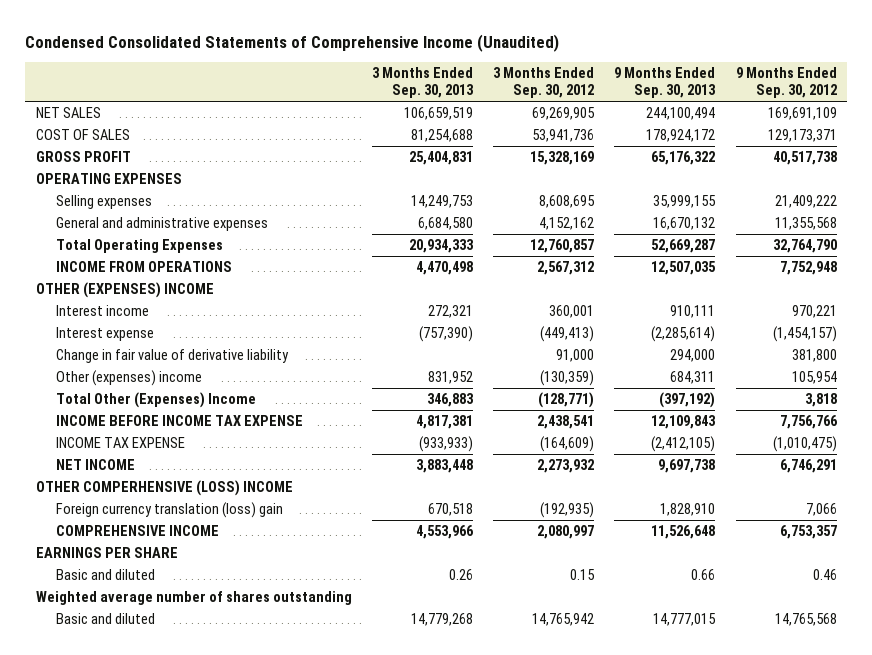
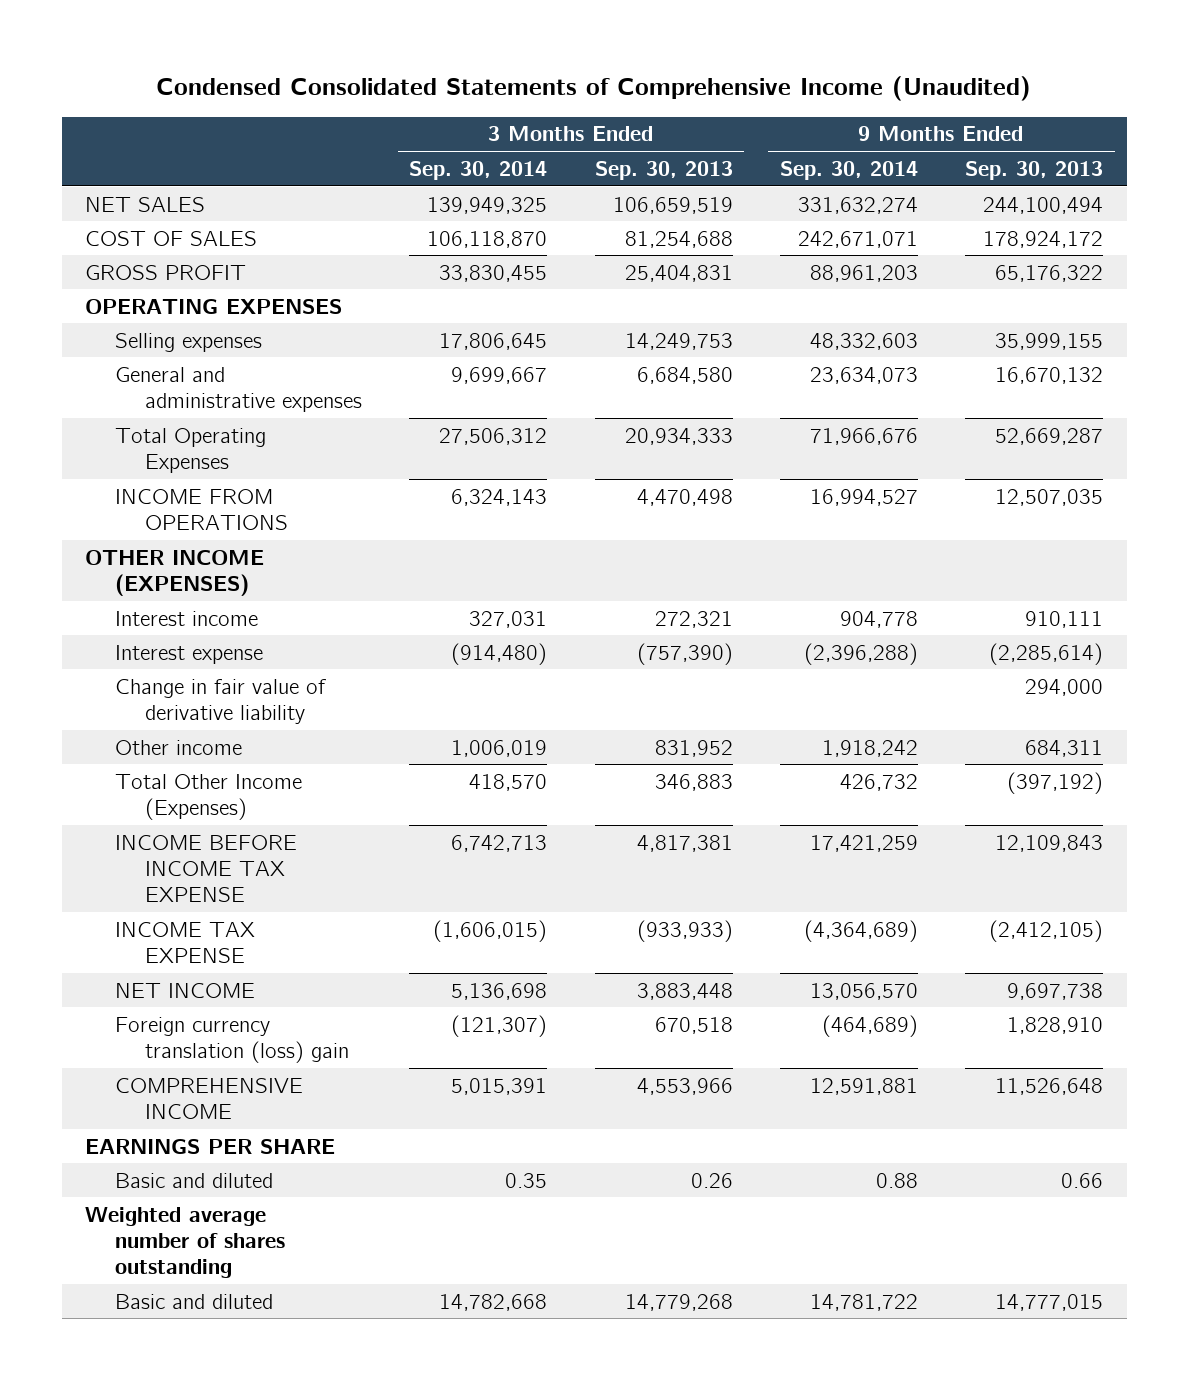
- | 3 Months Ended Sep. 30, 2013 | 3 Months Ended Sep. 30, 2012 | 9 Months Ended Sep. 30, 2013 | 9 Months Ended Sep. 30, 2012
+ | 3 Months Ended Sep. 30, 2014 | 3 Months Ended Sep. 30, 2013 | 9 Months Ended Sep. 30, 2014 | 9 Months Ended Sep. 30, 2013
- OTHER (EXPENSES) INCOME
+ OTHER INCOME (EXPENSES)
- Other (expenses) income | 831,952 | (130,359) | 684,311 | 105,954
- Total Other (Expenses) Income | 346,883 | (128,771) | (397,192) | 3,818
+ Other income | 1,006,019 | 831,952 | 1,918,242 | 684,311
+ Total Other Income (Expenses) | 418,570 | 346,883 | 426,732 | (397,192)
- OTHER COMPERHENSIVE (LOSS) INCOME

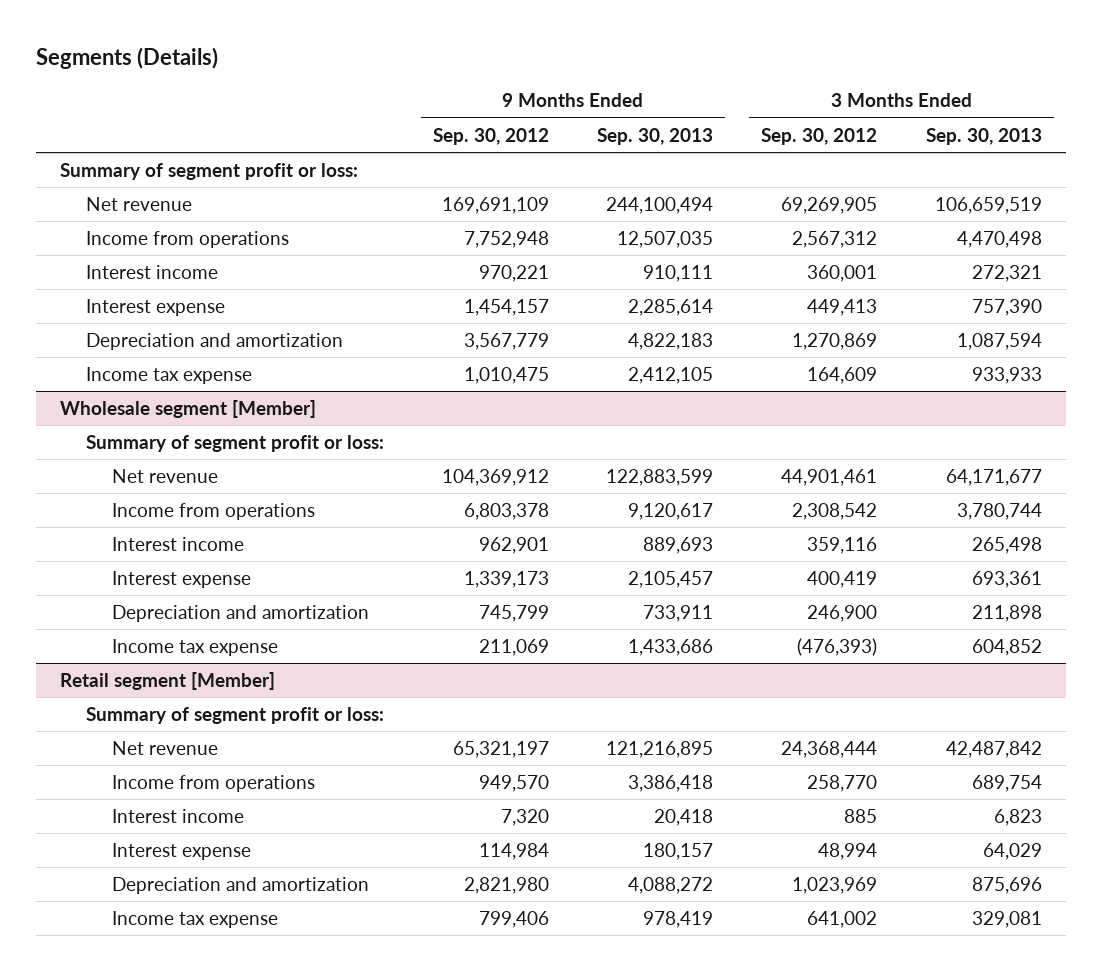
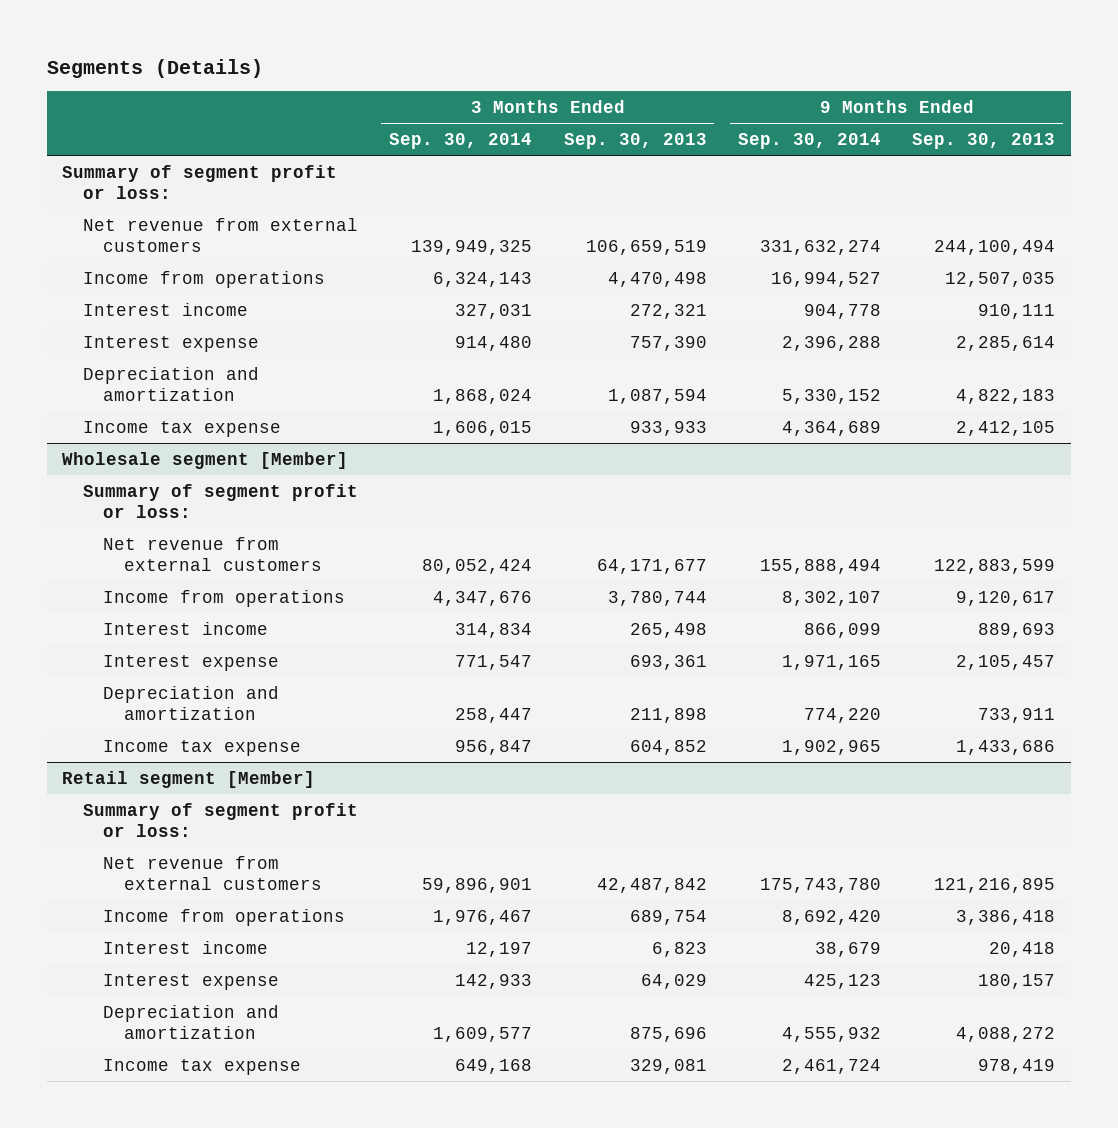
- | 9 Months Ended Sep. 30, 2012 | 9 Months Ended Sep. 30, 2013 | 3 Months Ended Sep. 30, 2012 | 3 Months Ended Sep. 30, 2013
+ | 3 Months Ended Sep. 30, 2014 | 3 Months Ended Sep. 30, 2013 | 9 Months Ended Sep. 30, 2014 | 9 Months Ended Sep. 30, 2013
- Net revenue | 169,691,109 | 244,100,494 | 69,269,905 | 106,659,519
+ Net revenue from external customers | 139,949,325 | 106,659,519 | 331,632,274 | 244,100,494
@ Wholesale segment [Member]
- Net revenue | 104,369,912 | 122,883,599 | 44,901,461 | 64,171,677
+ Net revenue from external customers | 80,052,424 | 64,171,677 | 155,888,494 | 122,883,599
@ Retail segment [Member]
- Net revenue | 65,321,197 | 121,216,895 | 24,368,444 | 42,487,842
+ Net revenue from external customers | 59,896,901 | 42,487,842 | 175,743,780 | 121,216,895

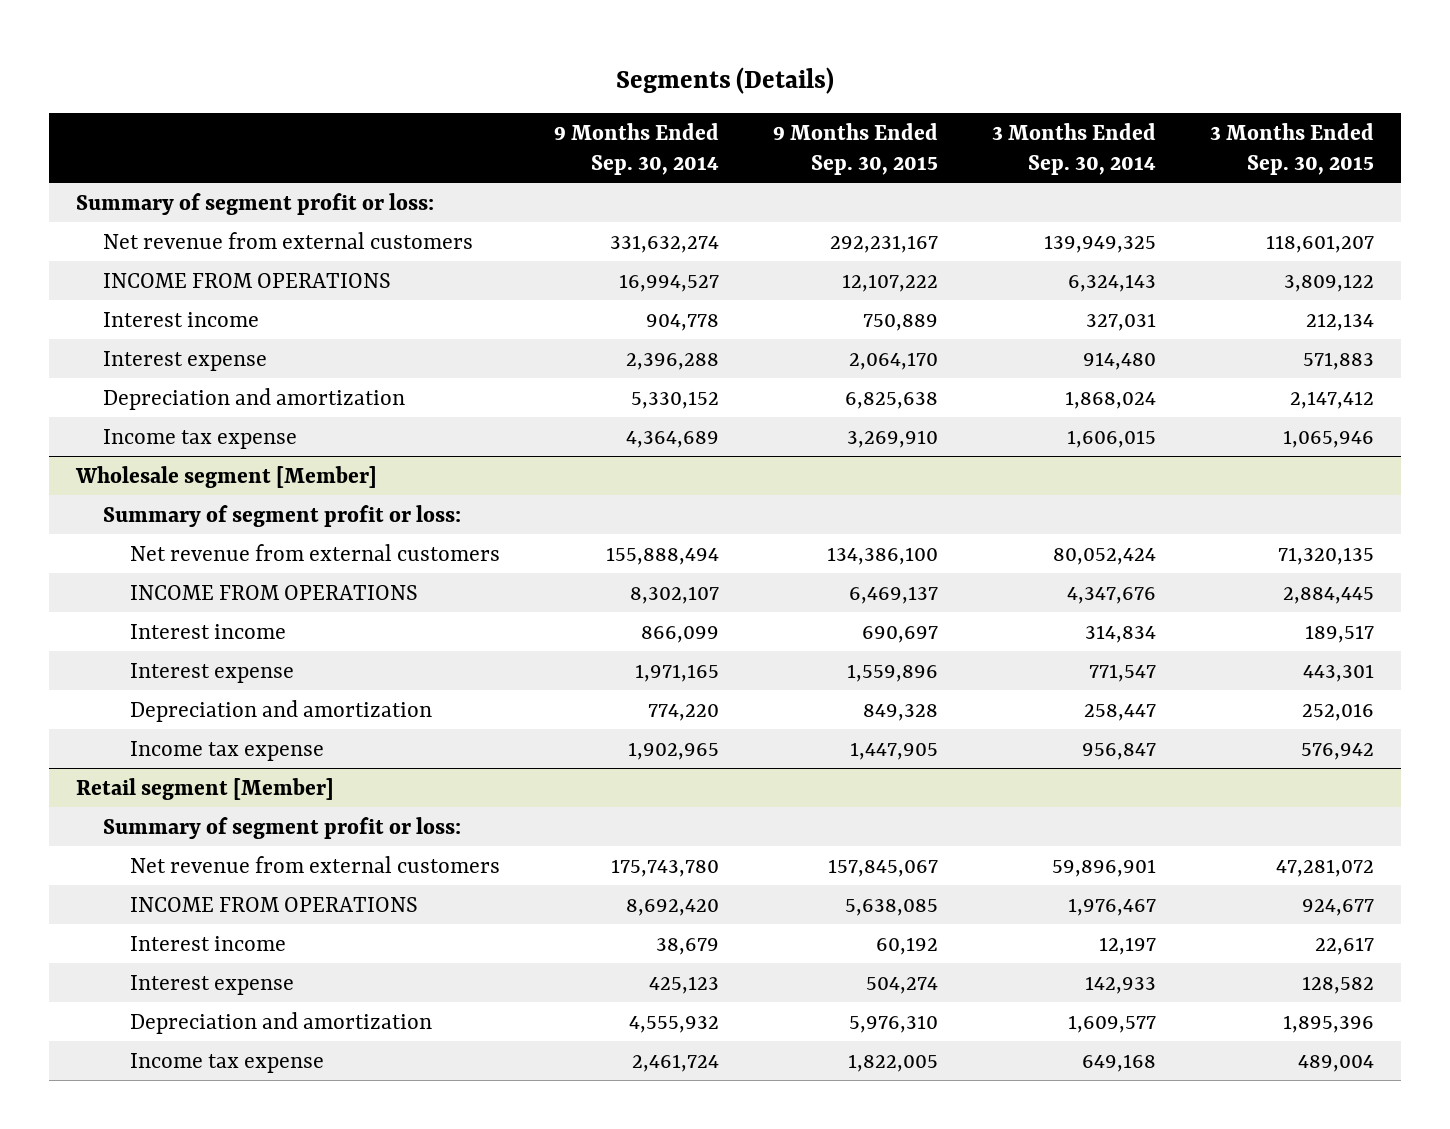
- | 3 Months Ended Sep. 30, 2014 | 3 Months Ended Sep. 30, 2013 | 9 Months Ended Sep. 30, 2014 | 9 Months Ended Sep. 30, 2013
+ | 9 Months Ended Sep. 30, 2014 | 9 Months Ended Sep. 30, 2015 | 3 Months Ended Sep. 30, 2014 | 3 Months Ended Sep. 30, 2015
- Income from operations | 6,324,143 | 4,470,498 | 16,994,527 | 12,507,035
+ INCOME FROM OPERATIONS | 16,994,527 | 12,107,222 | 6,324,143 | 3,809,122
@ Wholesale segment [Member]
- Income from operations | 4,347,676 | 3,780,744 | 8,302,107 | 9,120,617
+ INCOME FROM OPERATIONS | 8,302,107 | 6,469,137 | 4,347,676 | 2,884,445
@ Retail segment [Member]
- Income from operations | 1,976,467 | 689,754 | 8,692,420 | 3,386,418
+ INCOME FROM OPERATIONS | 8,692,420 | 5,638,085 | 1,976,467 | 924,677

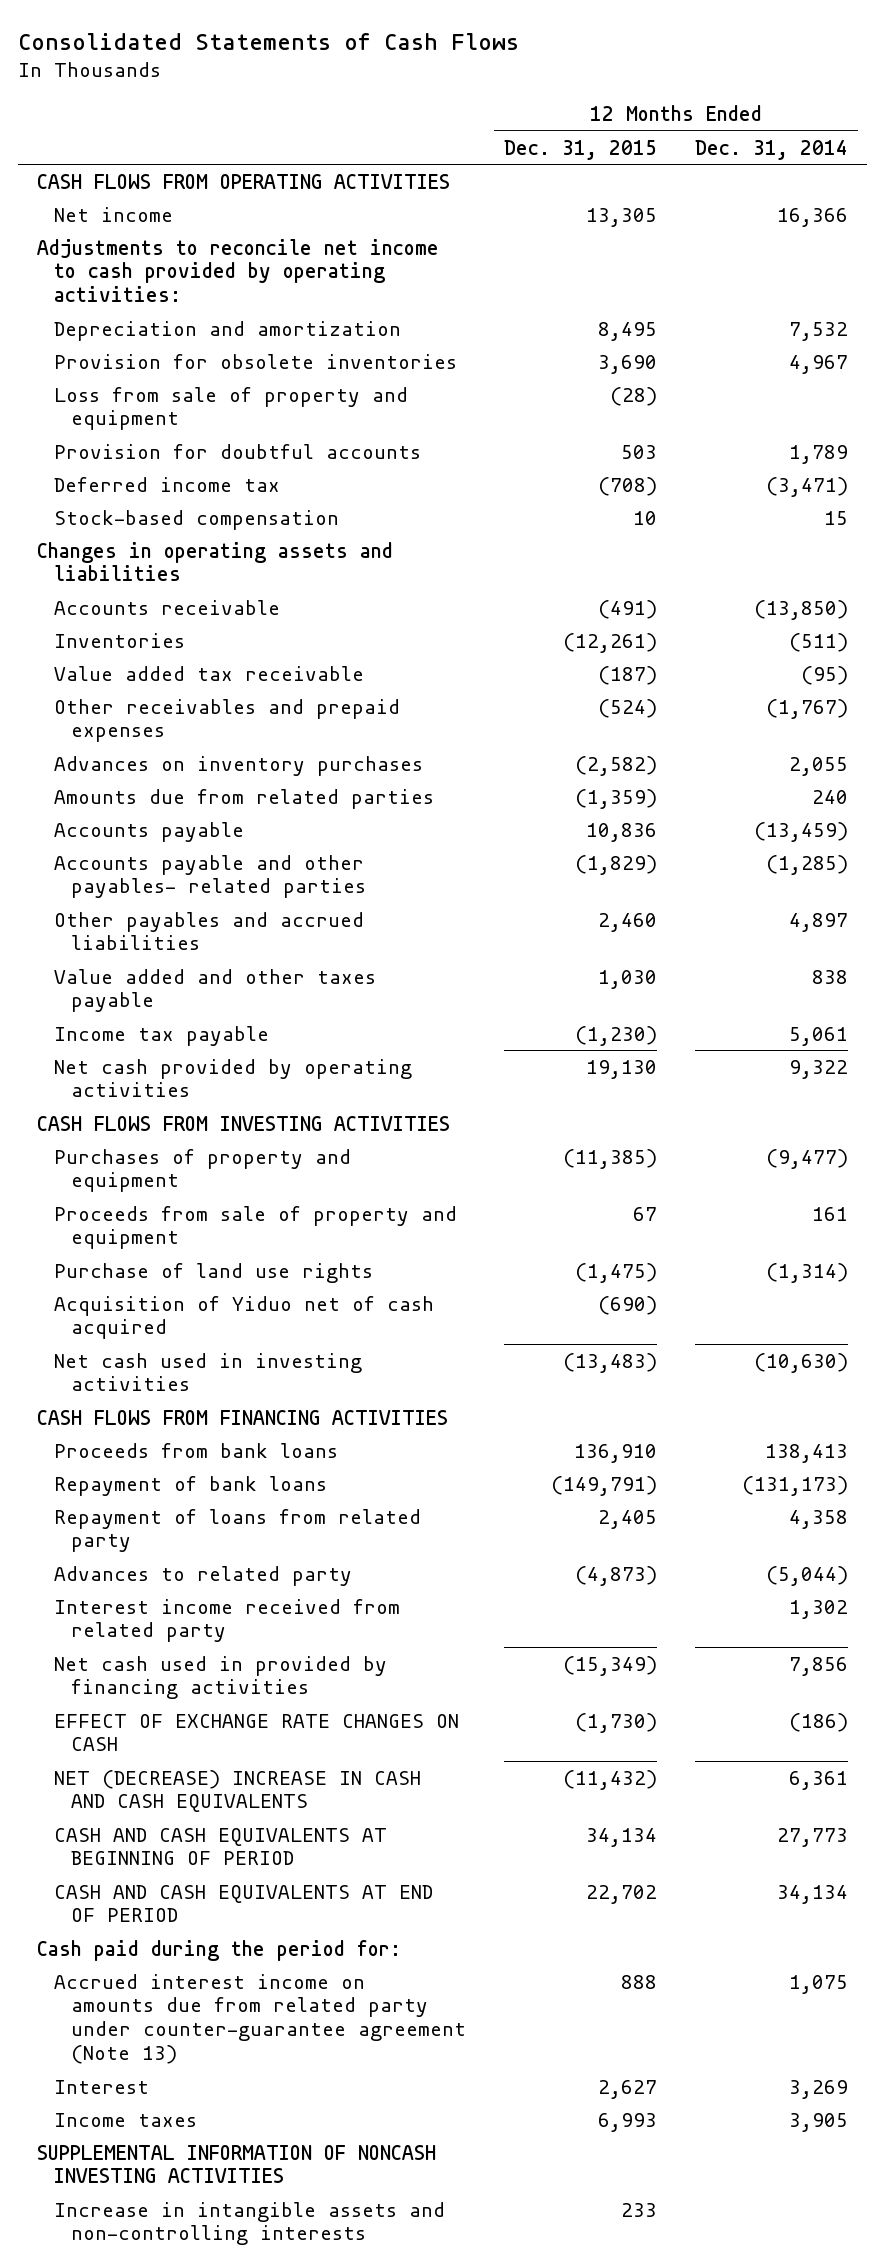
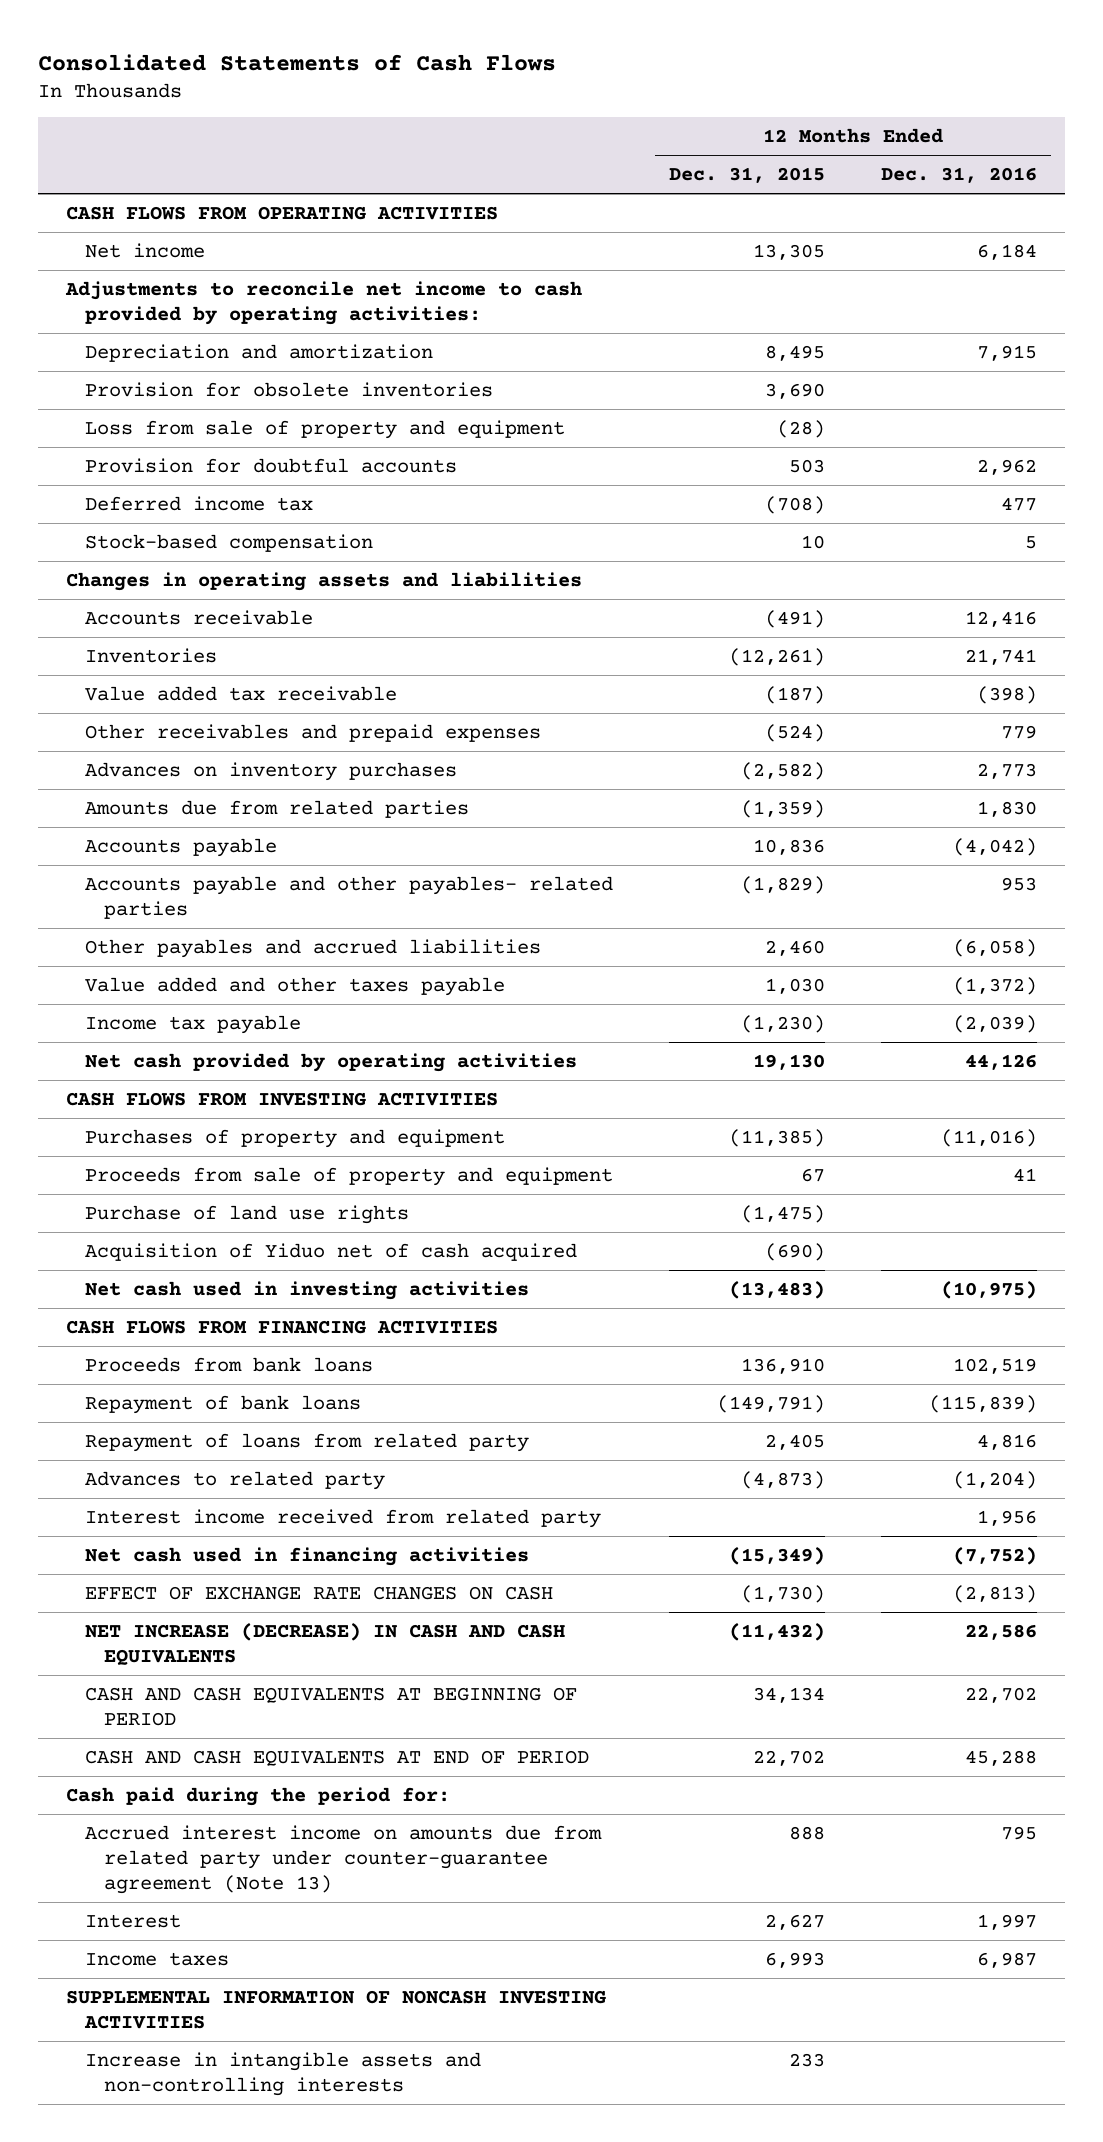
- | 12 Months Ended Dec. 31, 2015 | 12 Months Ended Dec. 31, 2014
+ | 12 Months Ended Dec. 31, 2015 | 12 Months Ended Dec. 31, 2016
- Net cash used in provided by financing activities | (15,349) | 7,856
+ Net cash used in financing activities | (15,349) | (7,752)
- NET (DECREASE) INCREASE IN CASH AND CASH EQUIVALENTS | (11,432) | 6,361
+ NET INCREASE (DECREASE) IN CASH AND CASH EQUIVALENTS | (11,432) | 22,586

